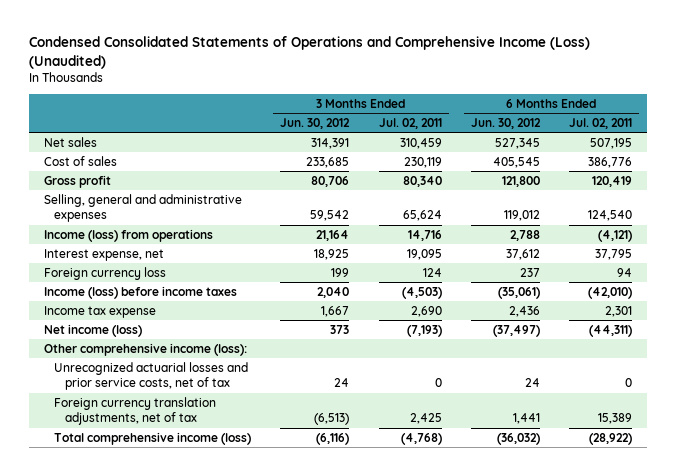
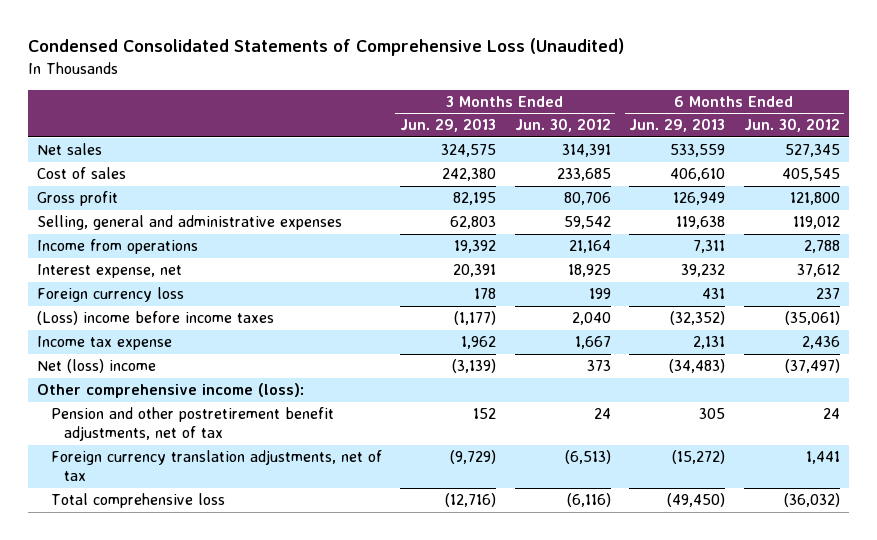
- Condensed Consolidated Statements of Operations and Comprehensive Income (Loss) (Unaudited)
+ Condensed Consolidated Statements of Comprehensive Loss (Unaudited)
- | 3 Months Ended Jun. 30, 2012 | 3 Months Ended Jul. 02, 2011 | 6 Months Ended Jun. 30, 2012 | 6 Months Ended Jul. 02, 2011
+ | 3 Months Ended Jun. 29, 2013 | 3 Months Ended Jun. 30, 2012 | 6 Months Ended Jun. 29, 2013 | 6 Months Ended Jun. 30, 2012
- Income (loss) from operations | 21,164 | 14,716 | 2,788 | (4,121)
+ Income from operations | 19,392 | 21,164 | 7,311 | 2,788
- Income (loss) before income taxes | 2,040 | (4,503) | (35,061) | (42,010)
+ (Loss) income before income taxes | (1,177) | 2,040 | (32,352) | (35,061)
- Net income (loss) | 373 | (7,193) | (37,497) | (44,311)
+ Net (loss) income | (3,139) | 373 | (34,483) | (37,497)
- Unrecognized actuarial losses and prior service costs, net of tax | 24 | 0 | 24 | 0
+ Pension and other postretirement benefit adjustments, net of tax | 152 | 24 | 305 | 24
- Total comprehensive income (loss) | (6,116) | (4,768) | (36,032) | (28,922)
+ Total comprehensive loss | (12,716) | (6,116) | (49,450) | (36,032)

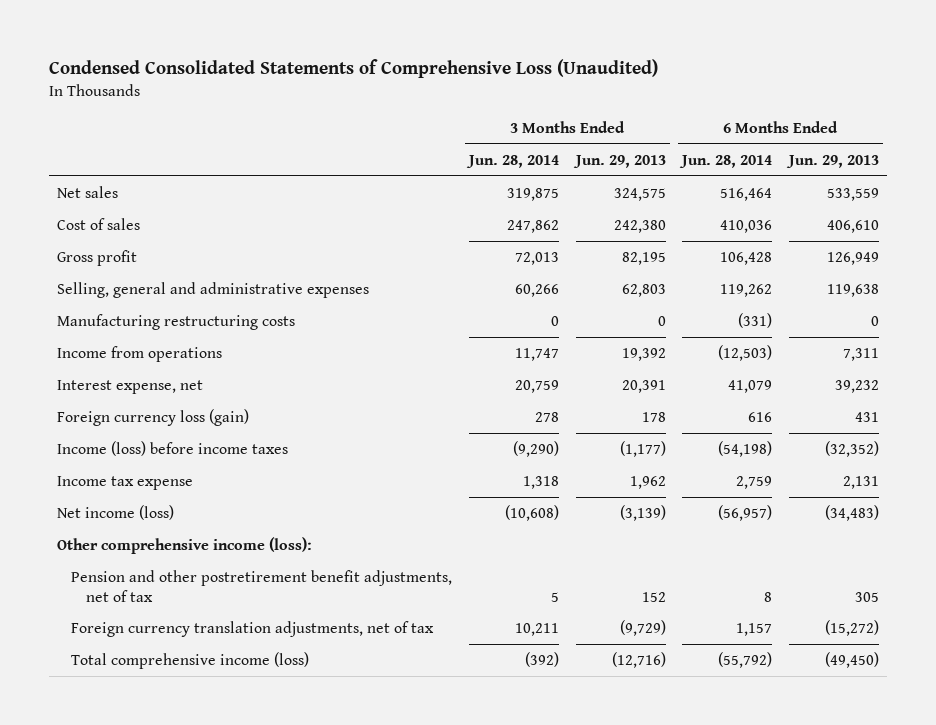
- | 3 Months Ended Jun. 29, 2013 | 3 Months Ended Jun. 30, 2012 | 6 Months Ended Jun. 29, 2013 | 6 Months Ended Jun. 30, 2012
+ | 3 Months Ended Jun. 28, 2014 | 3 Months Ended Jun. 29, 2013 | 6 Months Ended Jun. 28, 2014 | 6 Months Ended Jun. 29, 2013
+ Manufacturing restructuring costs | 0 | 0 | (331) | 0
- Foreign currency loss | 178 | 199 | 431 | 237
- (Loss) income before income taxes | (1,177) | 2,040 | (32,352) | (35,061)
+ Foreign currency loss (gain) | 278 | 178 | 616 | 431
+ Income (loss) before income taxes | (9,290) | (1,177) | (54,198) | (32,352)
- Net (loss) income | (3,139) | 373 | (34,483) | (37,497)
+ Net income (loss) | (10,608) | (3,139) | (56,957) | (34,483)
- Total comprehensive loss | (12,716) | (6,116) | (49,450) | (36,032)
+ Total comprehensive income (loss) | (392) | (12,716) | (55,792) | (49,450)

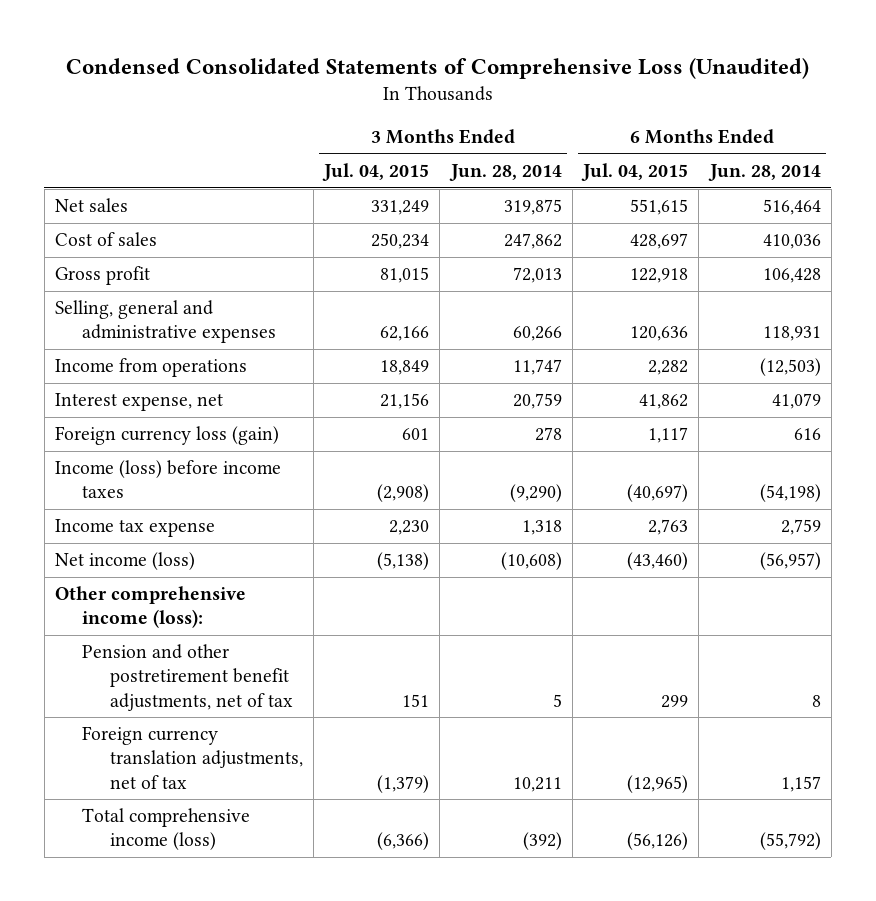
- | 3 Months Ended Jun. 28, 2014 | 3 Months Ended Jun. 29, 2013 | 6 Months Ended Jun. 28, 2014 | 6 Months Ended Jun. 29, 2013
+ | 3 Months Ended Jul. 04, 2015 | 3 Months Ended Jun. 28, 2014 | 6 Months Ended Jul. 04, 2015 | 6 Months Ended Jun. 28, 2014
- Selling, general and administrative expenses | 60,266 | 62,803 | 119,262 | 119,638
- Manufacturing restructuring costs | 0 | 0 | (331) | 0
+ Selling, general and administrative expenses | 62,166 | 60,266 | 120,636 | 118,931

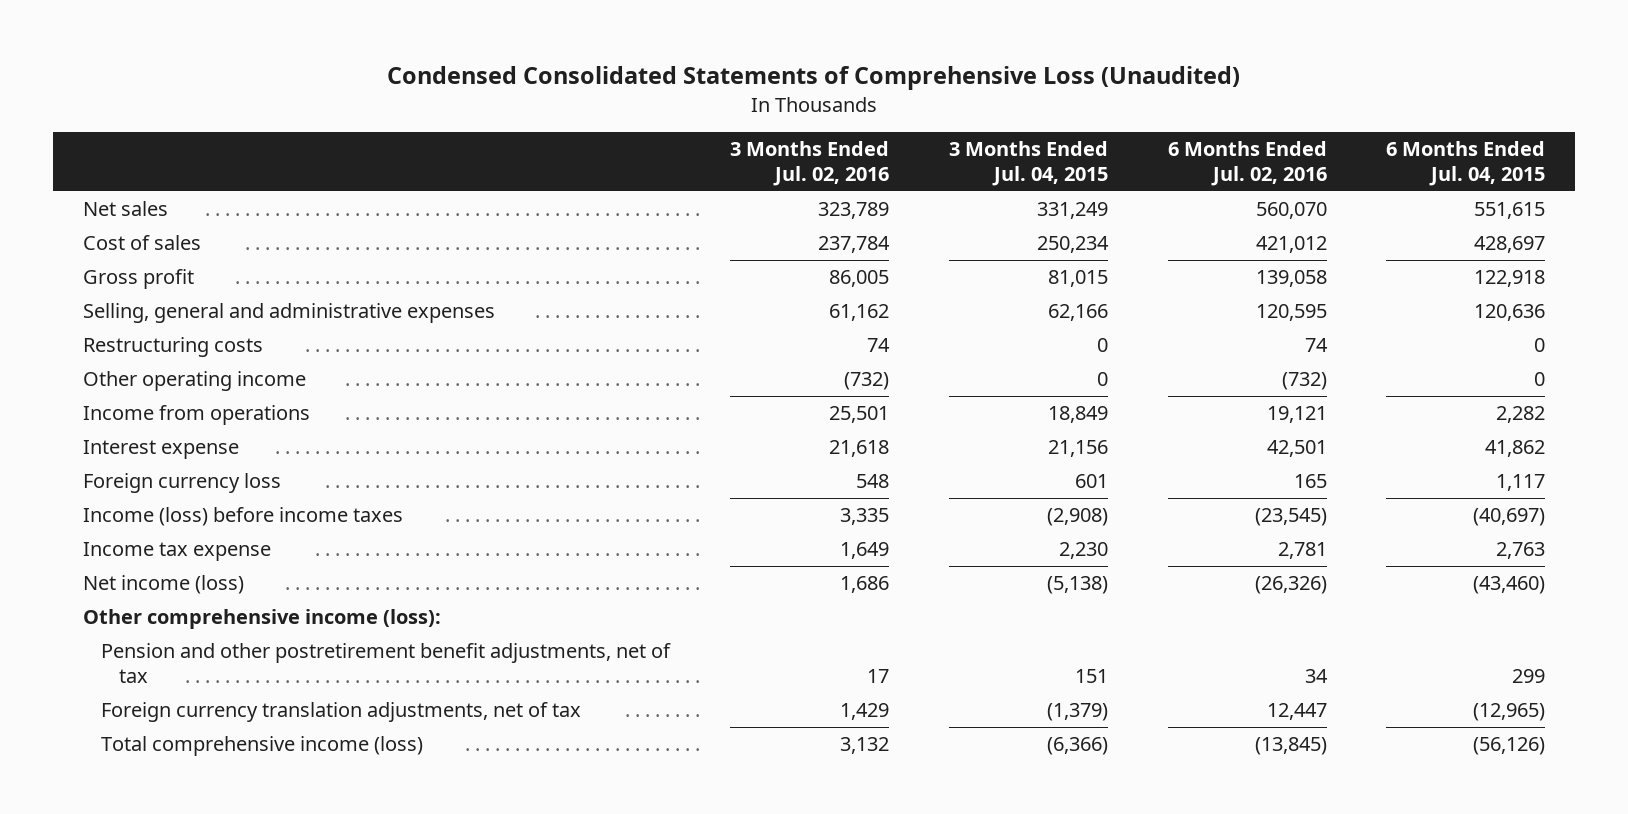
- | 3 Months Ended Jul. 04, 2015 | 3 Months Ended Jun. 28, 2014 | 6 Months Ended Jul. 04, 2015 | 6 Months Ended Jun. 28, 2014
+ | 3 Months Ended Jul. 02, 2016 | 3 Months Ended Jul. 04, 2015 | 6 Months Ended Jul. 02, 2016 | 6 Months Ended Jul. 04, 2015
+ Restructuring costs | 74 | 0 | 74 | 0
+ Other operating income | (732) | 0 | (732) | 0
- Interest expense, net | 21,156 | 20,759 | 41,862 | 41,079
- Foreign currency loss (gain) | 601 | 278 | 1,117 | 616
+ Interest expense | 21,618 | 21,156 | 42,501 | 41,862
+ Foreign currency loss | 548 | 601 | 165 | 1,117

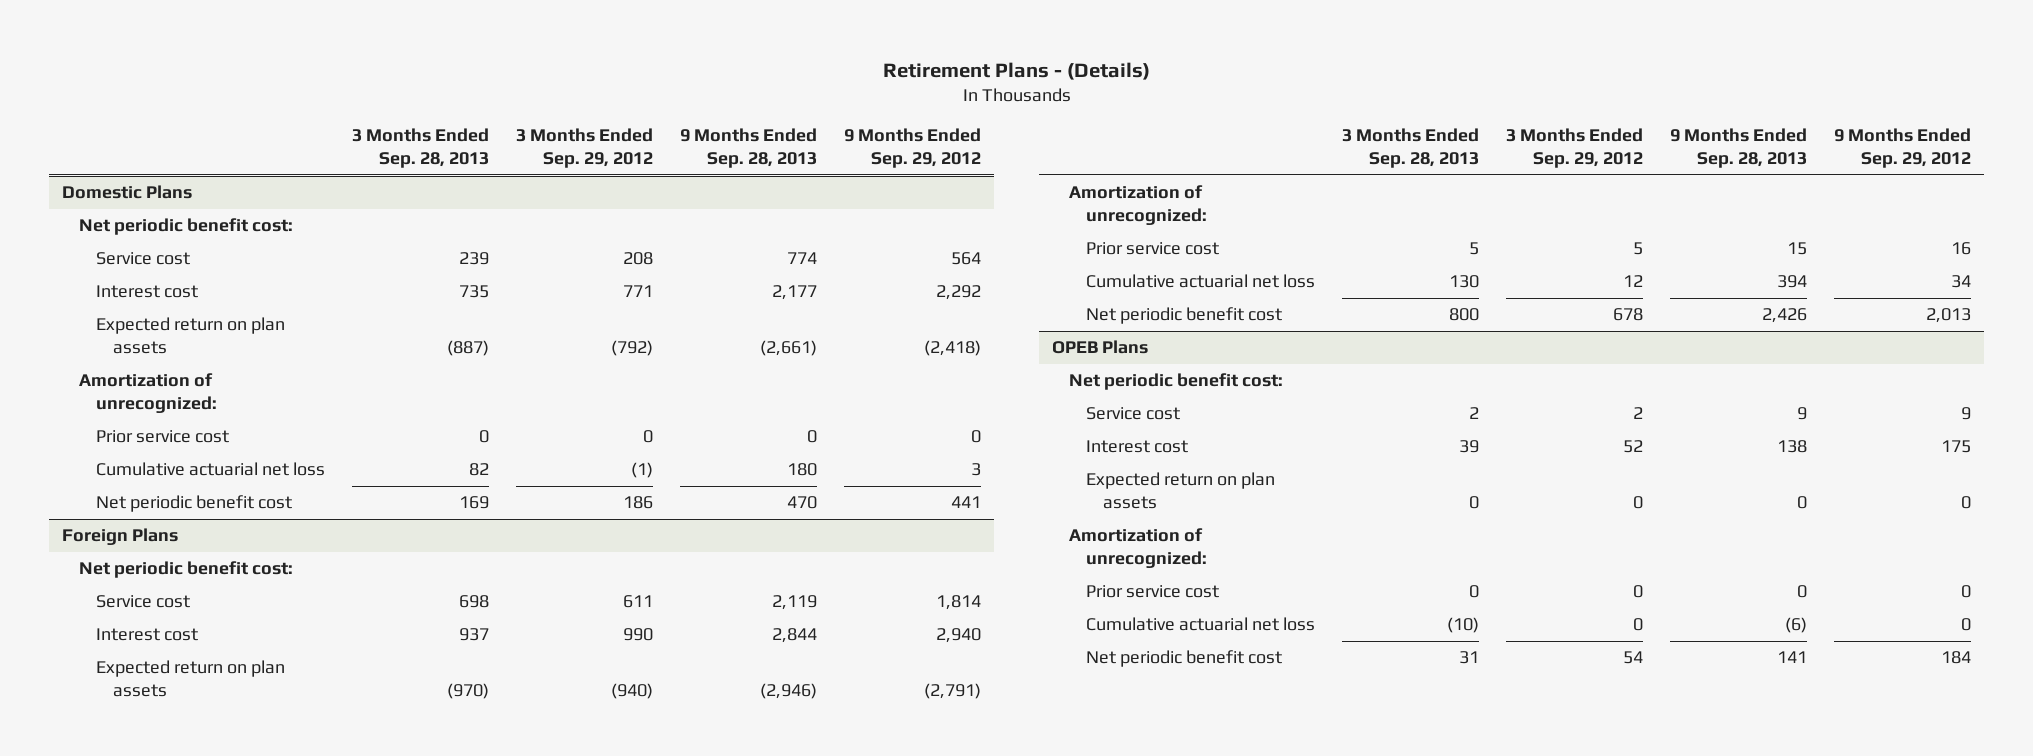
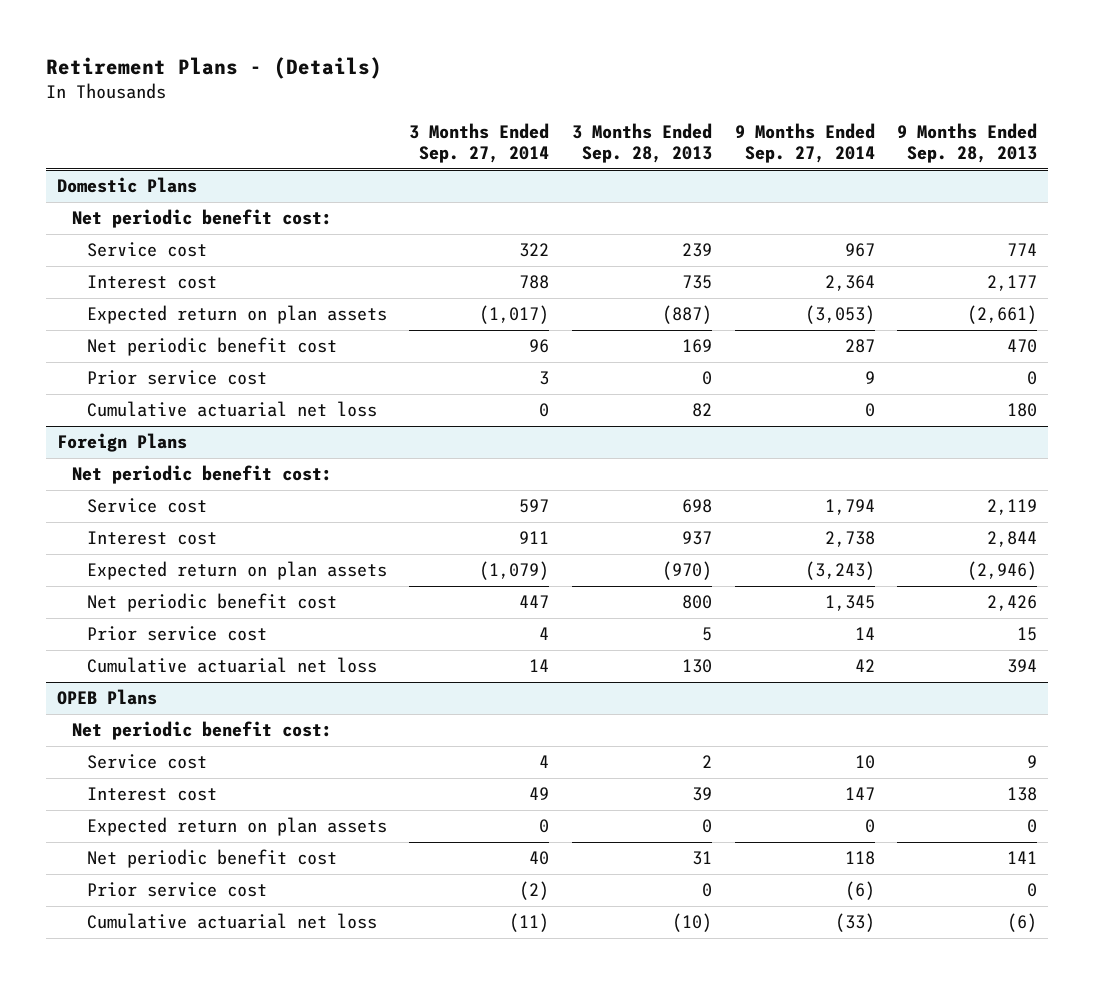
- | 3 Months Ended Sep. 28, 2013 | 3 Months Ended Sep. 29, 2012 | 9 Months Ended Sep. 28, 2013 | 9 Months Ended Sep. 29, 2012
+ | 3 Months Ended Sep. 27, 2014 | 3 Months Ended Sep. 28, 2013 | 9 Months Ended Sep. 27, 2014 | 9 Months Ended Sep. 28, 2013
@ Domestic Plans
- Amortization of unrecognized:
moved up: Net periodic benefit cost | 96 | 169 | 287 | 470
@ Foreign Plans
- Amortization of unrecognized:
moved up: Net periodic benefit cost | 447 | 800 | 1,345 | 2,426
@ OPEB Plans
- Amortization of unrecognized:
moved up: Net periodic benefit cost | 40 | 31 | 118 | 141

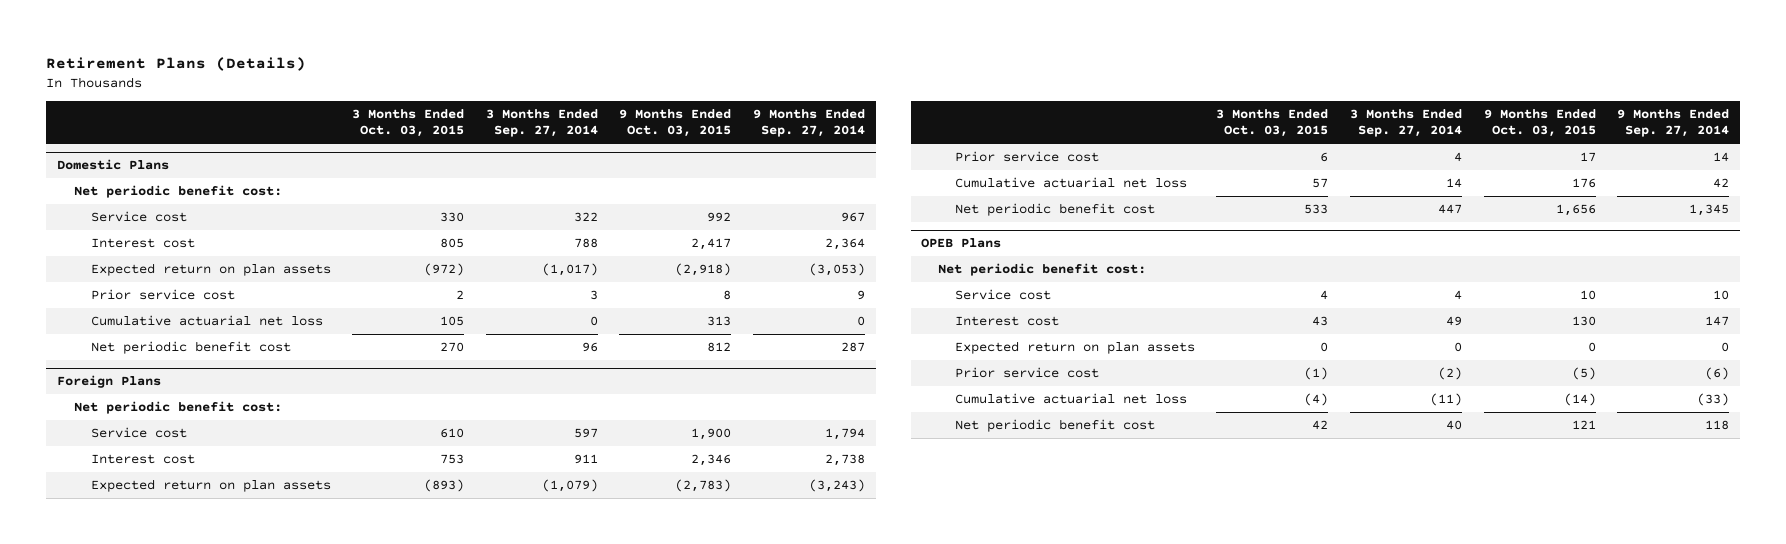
- Retirement Plans - (Details)
+ Retirement Plans (Details)
- | 3 Months Ended Sep. 27, 2014 | 3 Months Ended Sep. 28, 2013 | 9 Months Ended Sep. 27, 2014 | 9 Months Ended Sep. 28, 2013
+ | 3 Months Ended Oct. 03, 2015 | 3 Months Ended Sep. 27, 2014 | 9 Months Ended Oct. 03, 2015 | 9 Months Ended Sep. 27, 2014
@ Domestic Plans
moved down: Net periodic benefit cost | 270 | 96 | 812 | 287
@ Foreign Plans
moved down: Net periodic benefit cost | 533 | 447 | 1,656 | 1,345
@ OPEB Plans
moved down: Net periodic benefit cost | 42 | 40 | 121 | 118

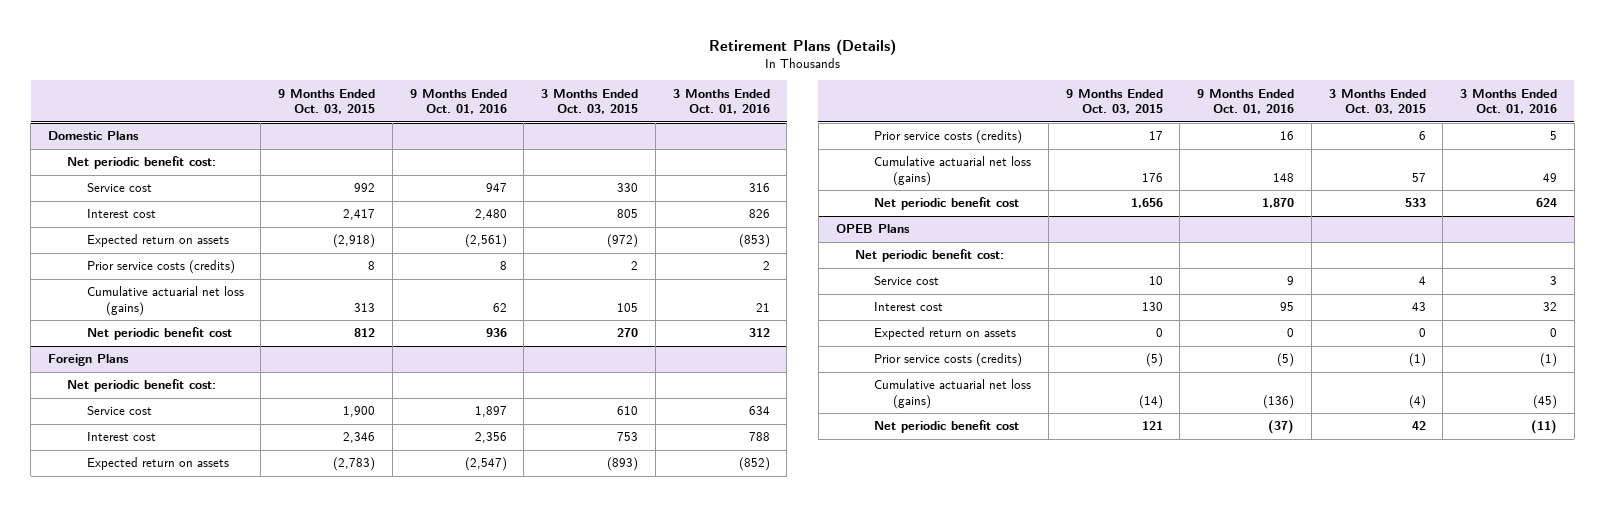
- | 3 Months Ended Oct. 03, 2015 | 3 Months Ended Sep. 27, 2014 | 9 Months Ended Oct. 03, 2015 | 9 Months Ended Sep. 27, 2014
+ | 9 Months Ended Oct. 03, 2015 | 9 Months Ended Oct. 01, 2016 | 3 Months Ended Oct. 03, 2015 | 3 Months Ended Oct. 01, 2016
@ Domestic Plans
- Expected return on plan assets | (972) | (1,017) | (2,918) | (3,053)
- Prior service cost | 2 | 3 | 8 | 9
- Cumulative actuarial net loss | 105 | 0 | 313 | 0
+ Expected return on assets | (2,918) | (2,561) | (972) | (853)
+ Prior service costs (credits) | 8 | 8 | 2 | 2
+ Cumulative actuarial net loss (gains) | 313 | 62 | 105 | 21
@ Foreign Plans
- Expected return on plan assets | (893) | (1,079) | (2,783) | (3,243)
- Prior service cost | 6 | 4 | 17 | 14
- Cumulative actuarial net loss | 57 | 14 | 176 | 42
+ Expected return on assets | (2,783) | (2,547) | (893) | (852)
+ Prior service costs (credits) | 17 | 16 | 6 | 5
+ Cumulative actuarial net loss (gains) | 176 | 148 | 57 | 49
@ OPEB Plans
- Expected return on plan assets | 0 | 0 | 0 | 0
- Prior service cost | (1) | (2) | (5) | (6)
- Cumulative actuarial net loss | (4) | (11) | (14) | (33)
+ Expected return on assets | 0 | 0 | 0 | 0
+ Prior service costs (credits) | (5) | (5) | (1) | (1)
+ Cumulative actuarial net loss (gains) | (14) | (136) | (4) | (45)

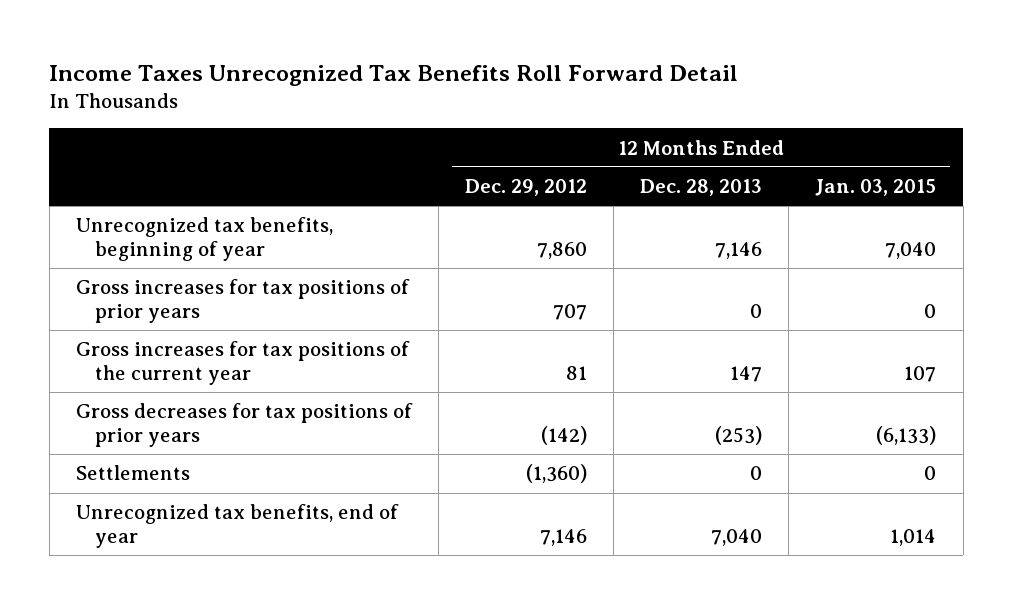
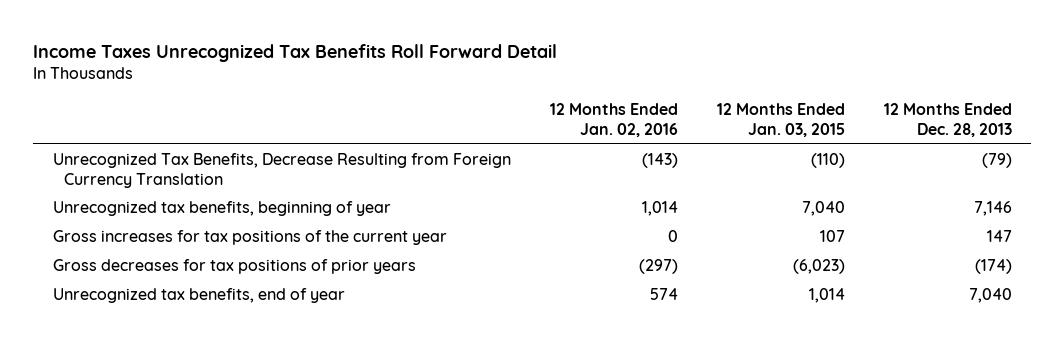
- | 12 Months Ended Dec. 29, 2012 | 12 Months Ended Dec. 28, 2013 | 12 Months Ended Jan. 03, 2015
+ | 12 Months Ended Jan. 02, 2016 | 12 Months Ended Jan. 03, 2015 | 12 Months Ended Dec. 28, 2013
+ Unrecognized Tax Benefits, Decrease Resulting from Foreign Currency Translation | (143) | (110) | (79)
- Gross increases for tax positions of prior years | 707 | 0 | 0
- Gross decreases for tax positions of prior years | (142) | (253) | (6,133)
- Settlements | (1,360) | 0 | 0
+ Gross decreases for tax positions of prior years | (297) | (6,023) | (174)

